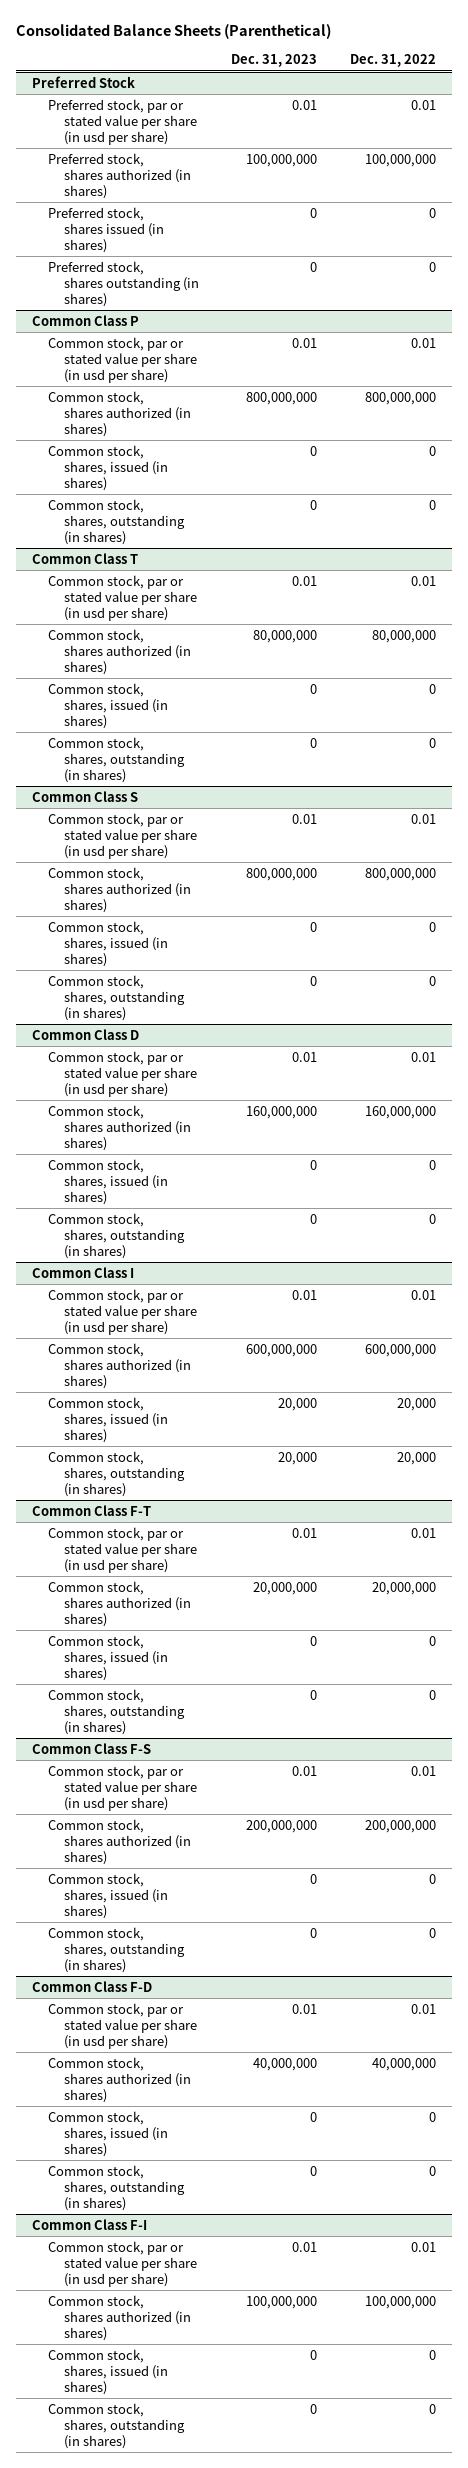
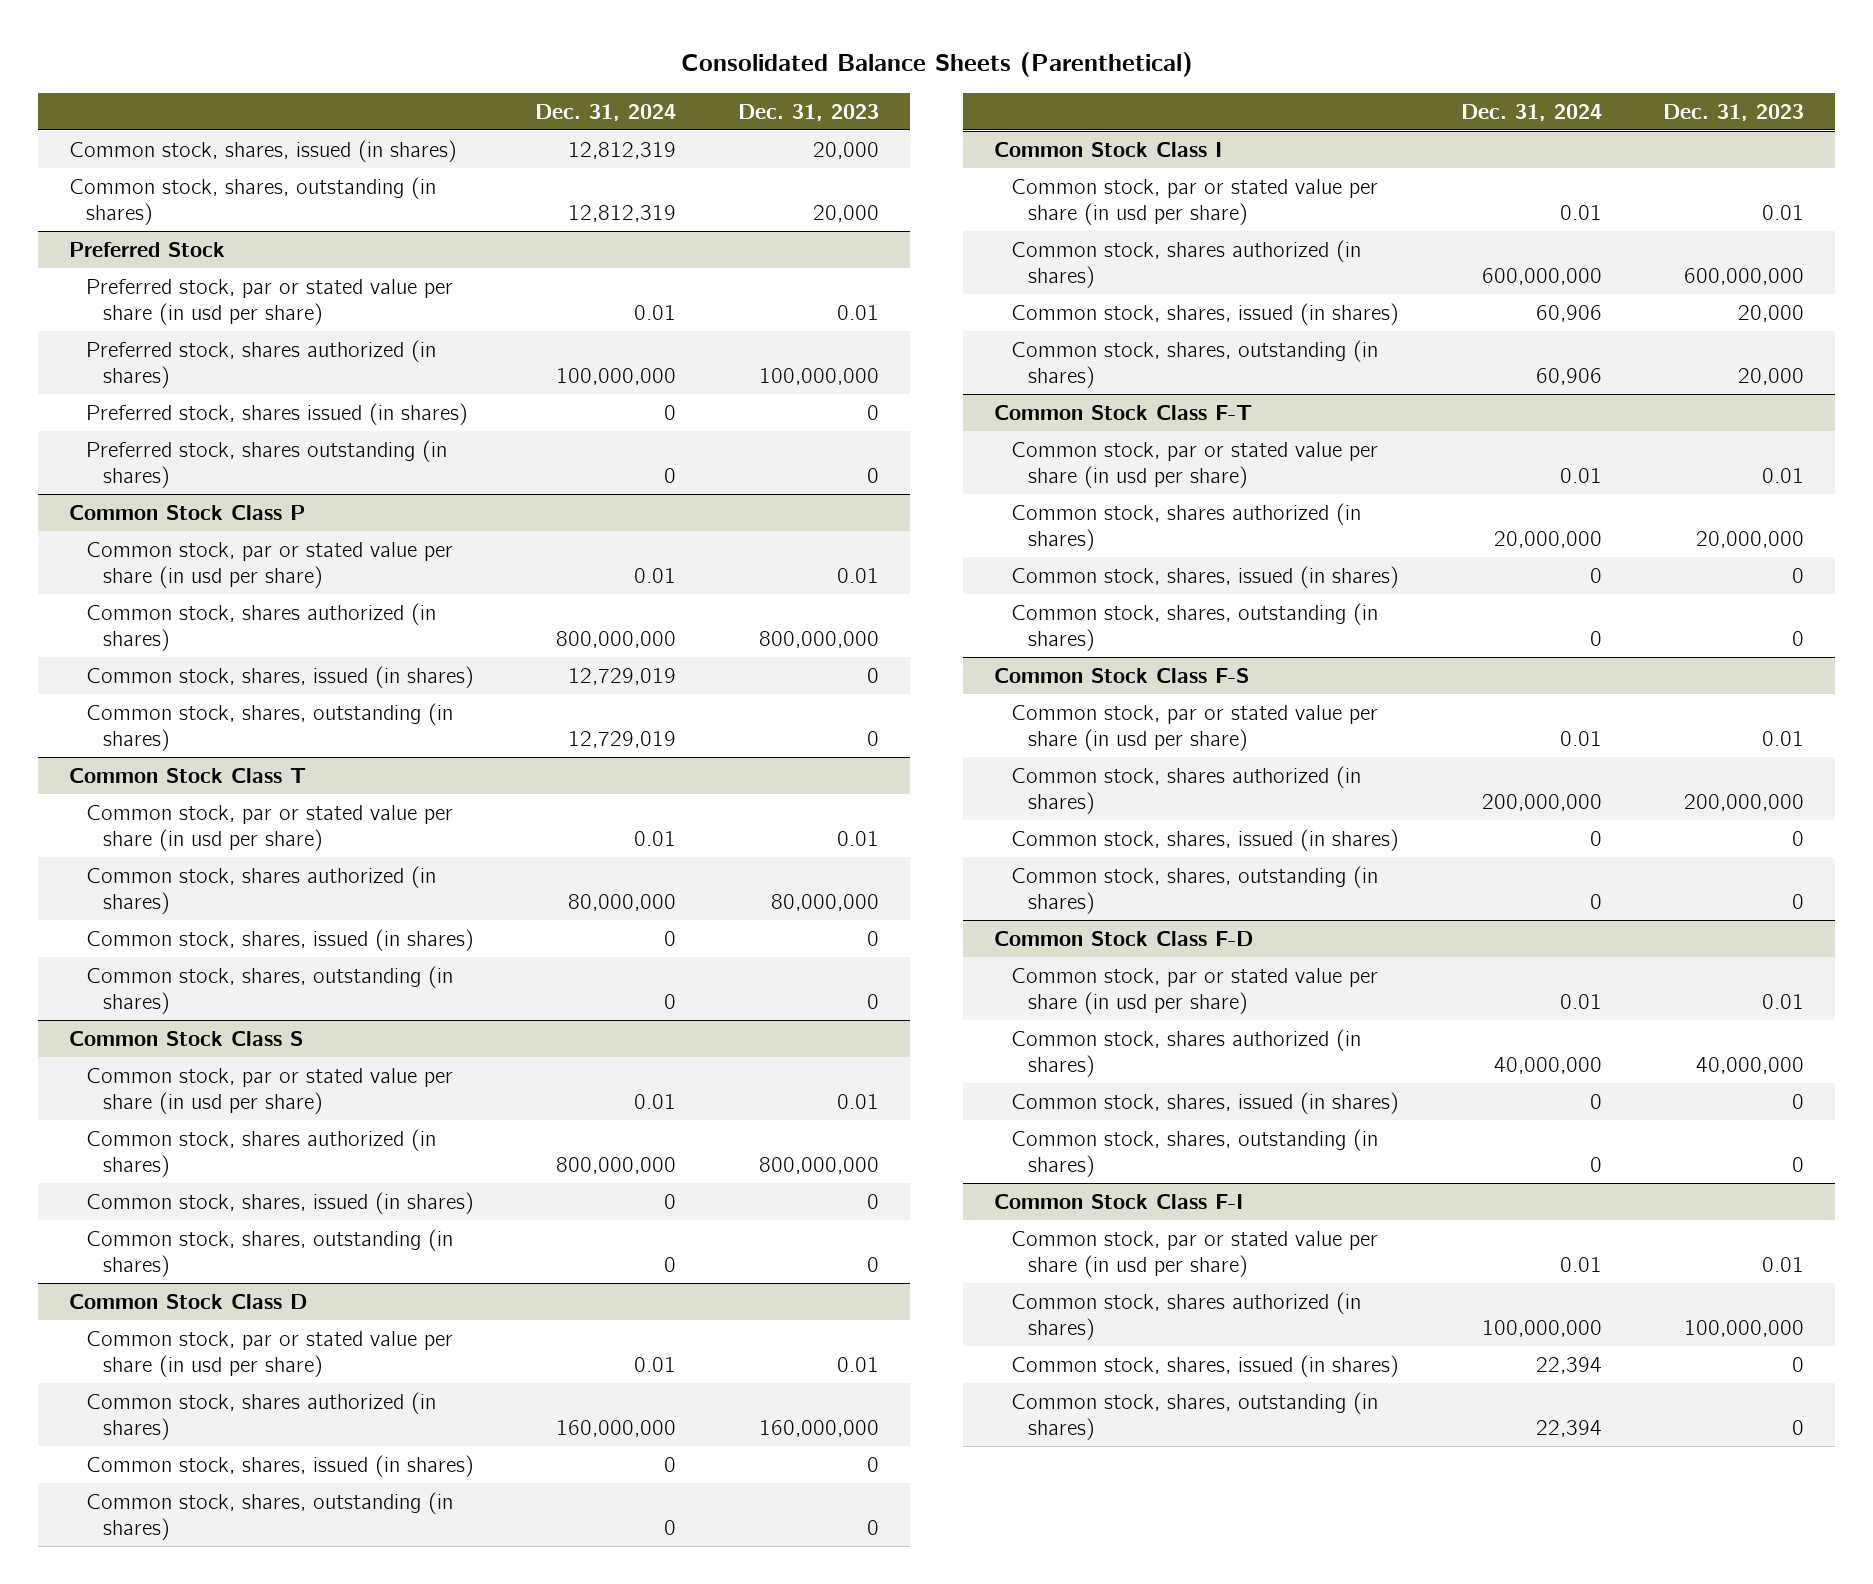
- | Dec. 31, 2023 | Dec. 31, 2022
+ | Dec. 31, 2024 | Dec. 31, 2023
+ Common stock, shares, issued (in shares) | 12,812,319 | 20,000
+ Common stock, shares, outstanding (in shares) | 12,812,319 | 20,000
- Common Class P
+ Common Stock Class P
- Common Class T
+ Common Stock Class T
- Common Class S
+ Common Stock Class S
- Common Class D
+ Common Stock Class D
- Common Class I
+ Common Stock Class I
- Common Class F-T
+ Common Stock Class F-T
- Common Class F-S
+ Common Stock Class F-S
- Common Class F-D
+ Common Stock Class F-D
- Common Class F-I
+ Common Stock Class F-I

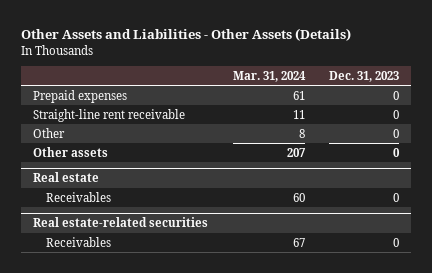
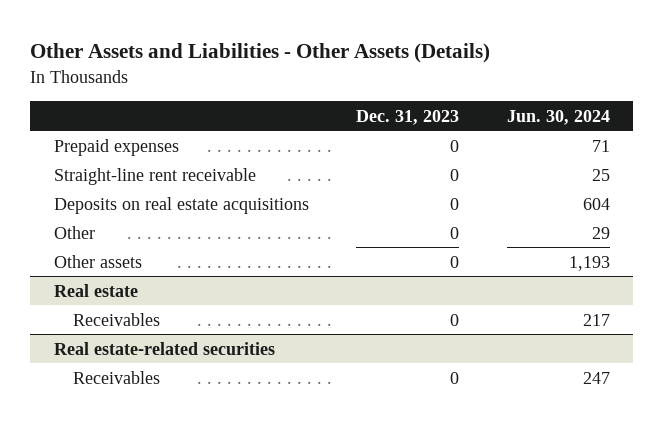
- | Mar. 31, 2024 | Dec. 31, 2023
+ | Dec. 31, 2023 | Jun. 30, 2024
+ Deposits on real estate acquisitions | 0 | 604

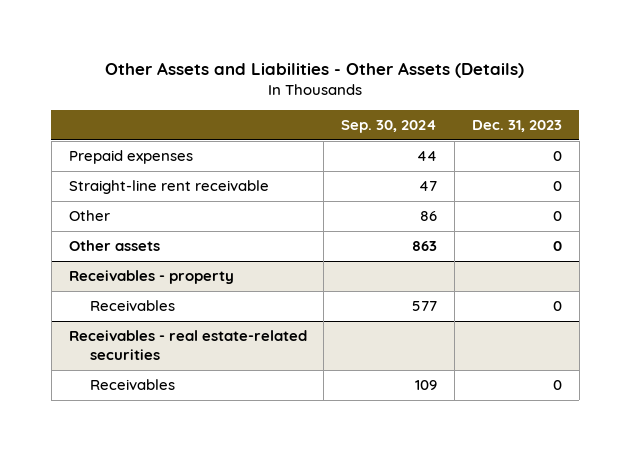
- | Dec. 31, 2023 | Jun. 30, 2024
+ | Sep. 30, 2024 | Dec. 31, 2023
- Deposits on real estate acquisitions | 0 | 604
- Real estate
+ Receivables - property
- Real estate-related securities
+ Receivables - real estate-related securities

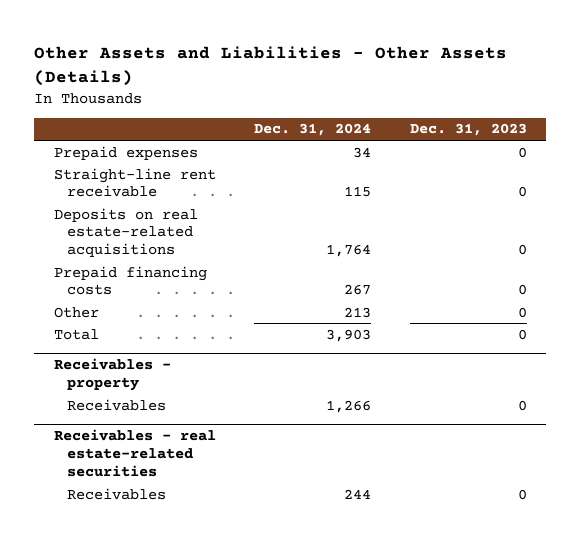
- | Sep. 30, 2024 | Dec. 31, 2023
+ | Dec. 31, 2024 | Dec. 31, 2023
+ Deposits on real estate-related acquisitions | 1,764 | 0
+ Prepaid financing costs | 267 | 0
- Other assets | 863 | 0
+ Total | 3,903 | 0

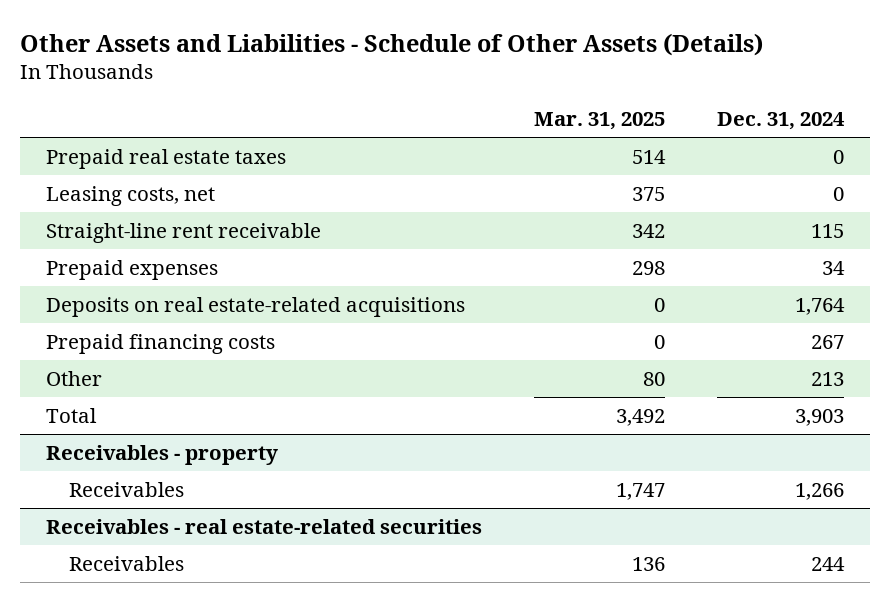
- Other Assets and Liabilities - Other Assets (Details)
+ Other Assets and Liabilities - Schedule of Other Assets (Details)
- | Dec. 31, 2024 | Dec. 31, 2023
+ | Mar. 31, 2025 | Dec. 31, 2024
+ Prepaid real estate taxes | 514 | 0
+ Leasing costs, net | 375 | 0
moved down: Prepaid expenses | 298 | 34

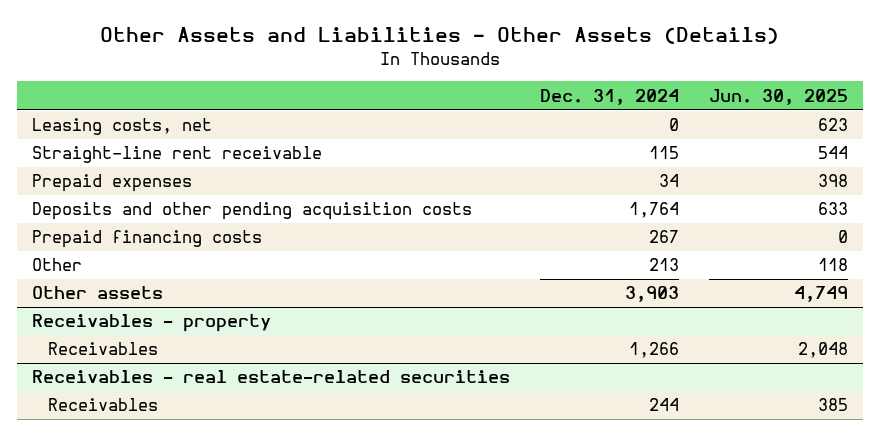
- Other Assets and Liabilities - Schedule of Other Assets (Details)
+ Other Assets and Liabilities - Other Assets (Details)
- | Mar. 31, 2025 | Dec. 31, 2024
+ | Dec. 31, 2024 | Jun. 30, 2025
- Prepaid real estate taxes | 514 | 0
- Deposits on real estate-related acquisitions | 0 | 1,764
+ Deposits and other pending acquisition costs | 1,764 | 633
- Total | 3,492 | 3,903
+ Other assets | 3,903 | 4,749

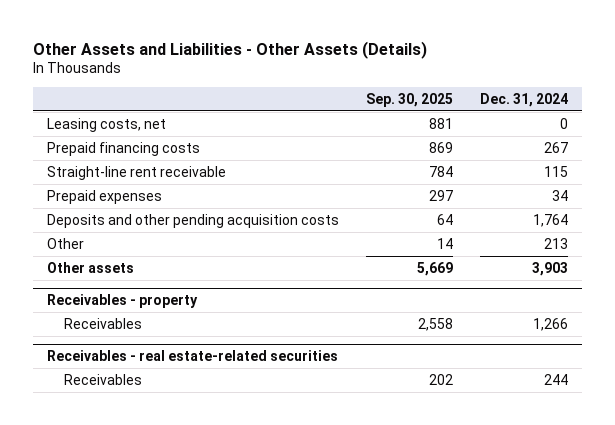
- | Dec. 31, 2024 | Jun. 30, 2025
+ | Sep. 30, 2025 | Dec. 31, 2024
moved up: Prepaid financing costs | 869 | 267

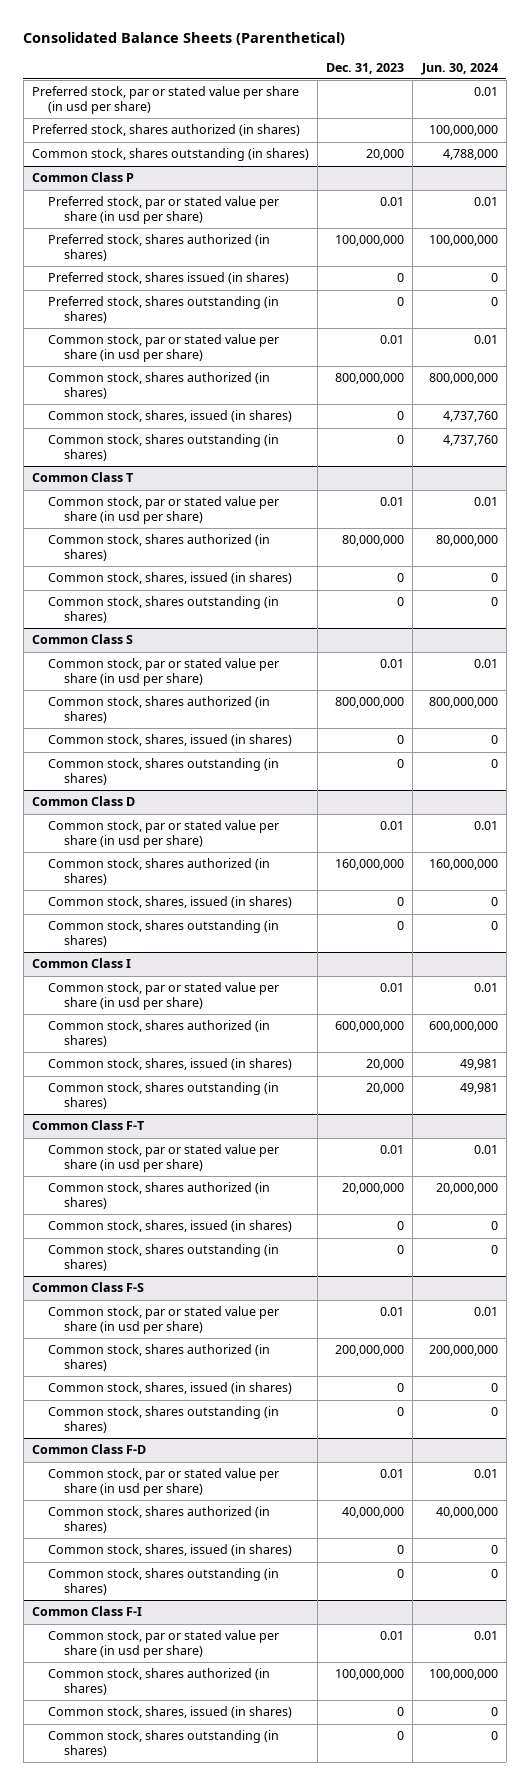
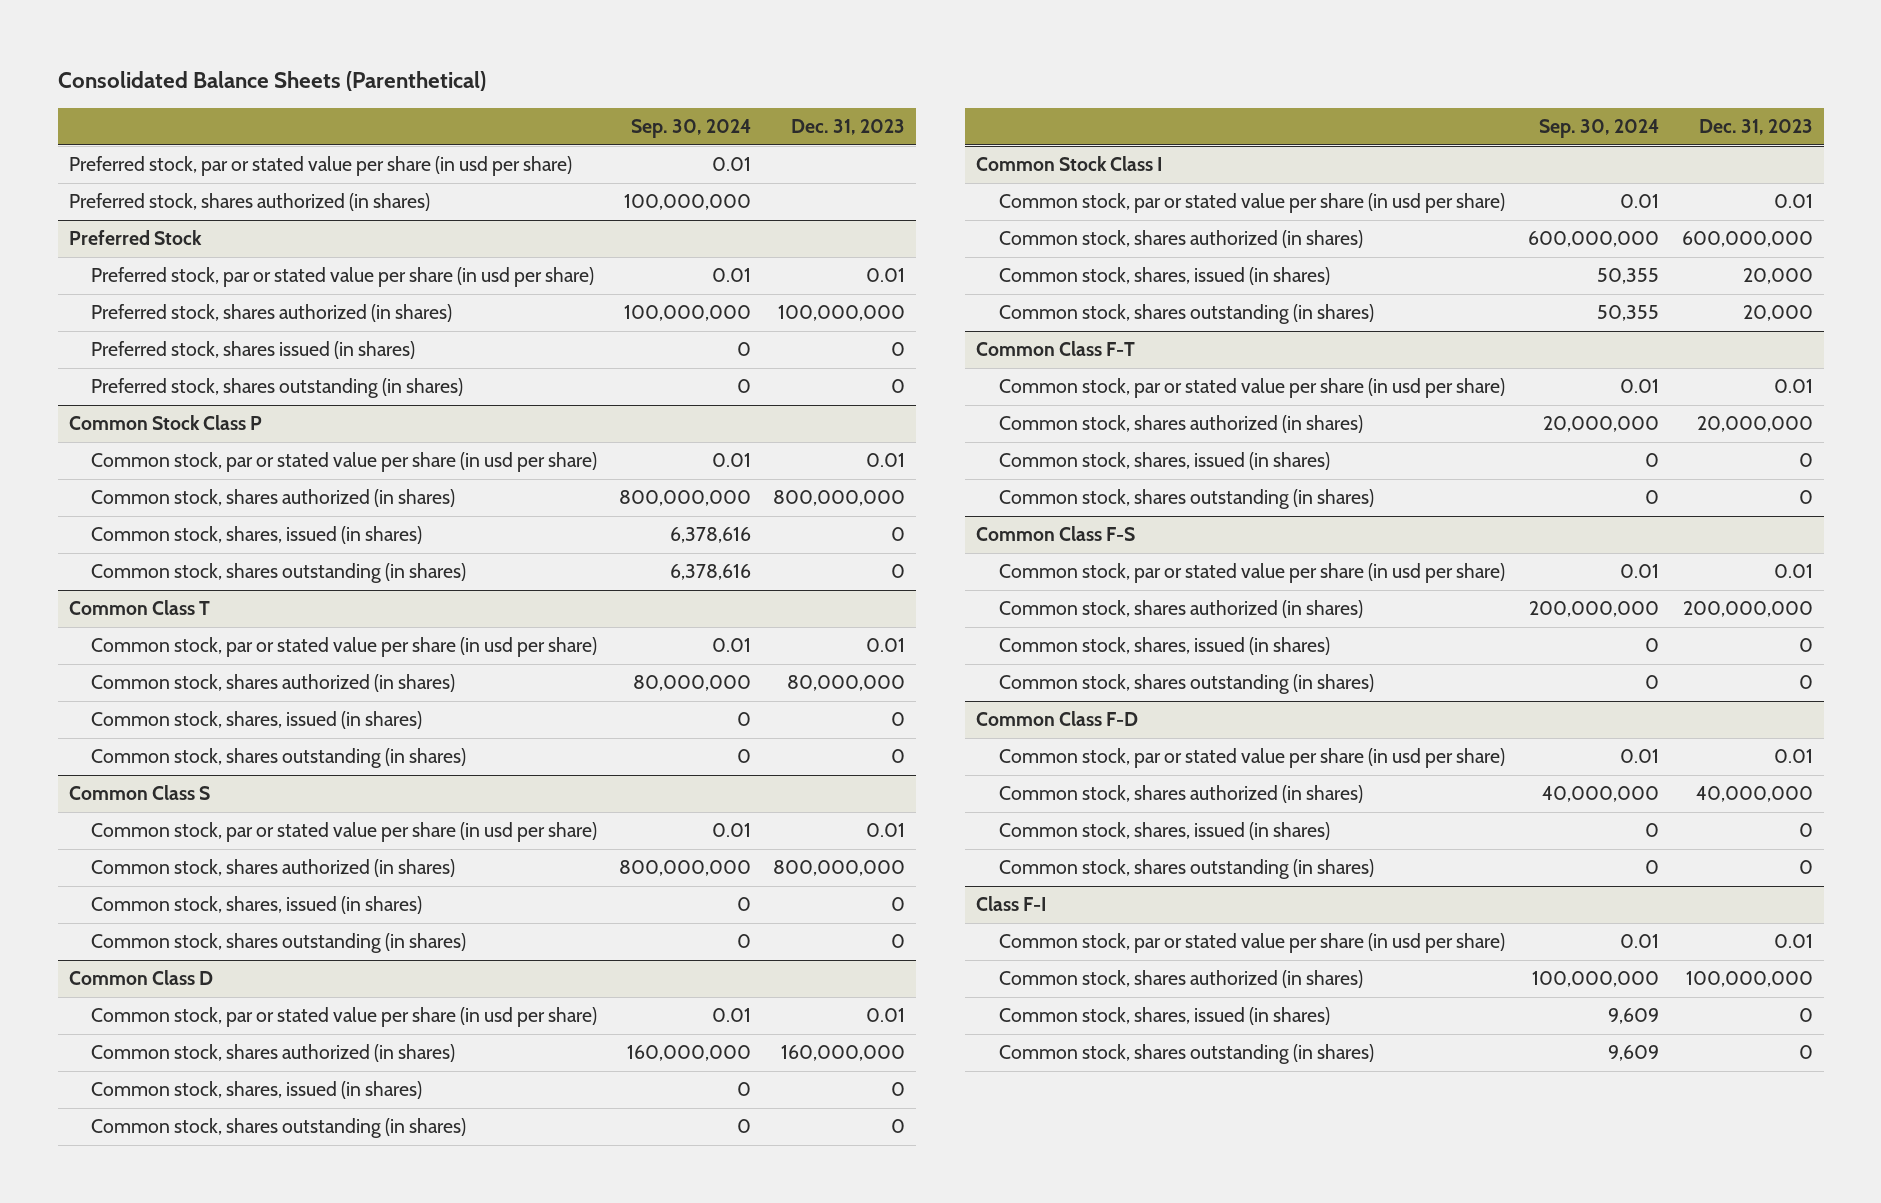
- | Dec. 31, 2023 | Jun. 30, 2024
+ | Sep. 30, 2024 | Dec. 31, 2023
- Common stock, shares outstanding (in shares) | 20,000 | 4,788,000
- Common Class P
+ Preferred Stock
+ Common Stock Class P
- Common Class I
+ Common Stock Class I
- Common Class F-I
+ Class F-I

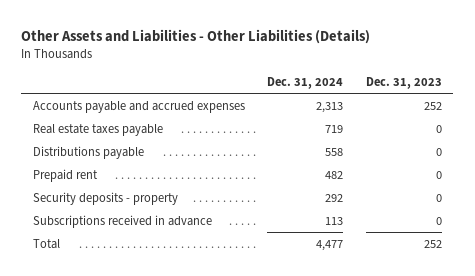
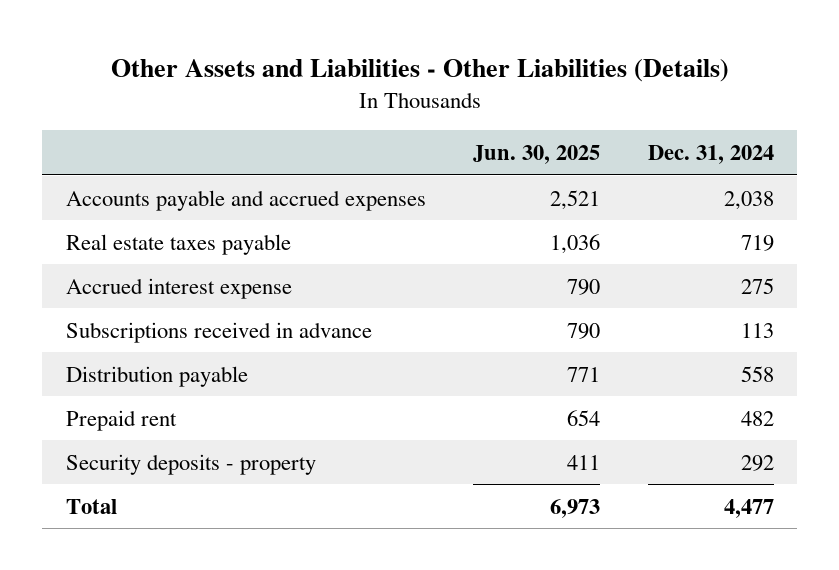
- | Dec. 31, 2024 | Dec. 31, 2023
+ | Jun. 30, 2025 | Dec. 31, 2024
- Accounts payable and accrued expenses | 2,313 | 252
+ Accounts payable and accrued expenses | 2,521 | 2,038
- Distributions payable | 558 | 0
+ Accrued interest expense | 790 | 275
moved up: Subscriptions received in advance | 790 | 113
+ Distribution payable | 771 | 558

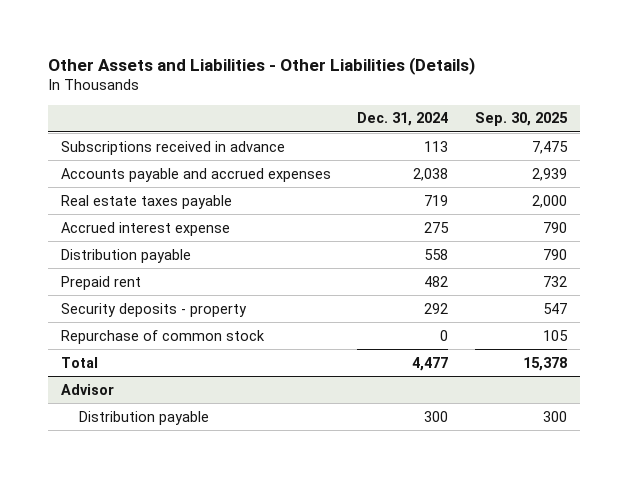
- | Jun. 30, 2025 | Dec. 31, 2024
+ | Dec. 31, 2024 | Sep. 30, 2025
moved up: Subscriptions received in advance | 113 | 7,475
+ Repurchase of common stock | 0 | 105
+ Advisor
+ Distribution payable | 300 | 300

